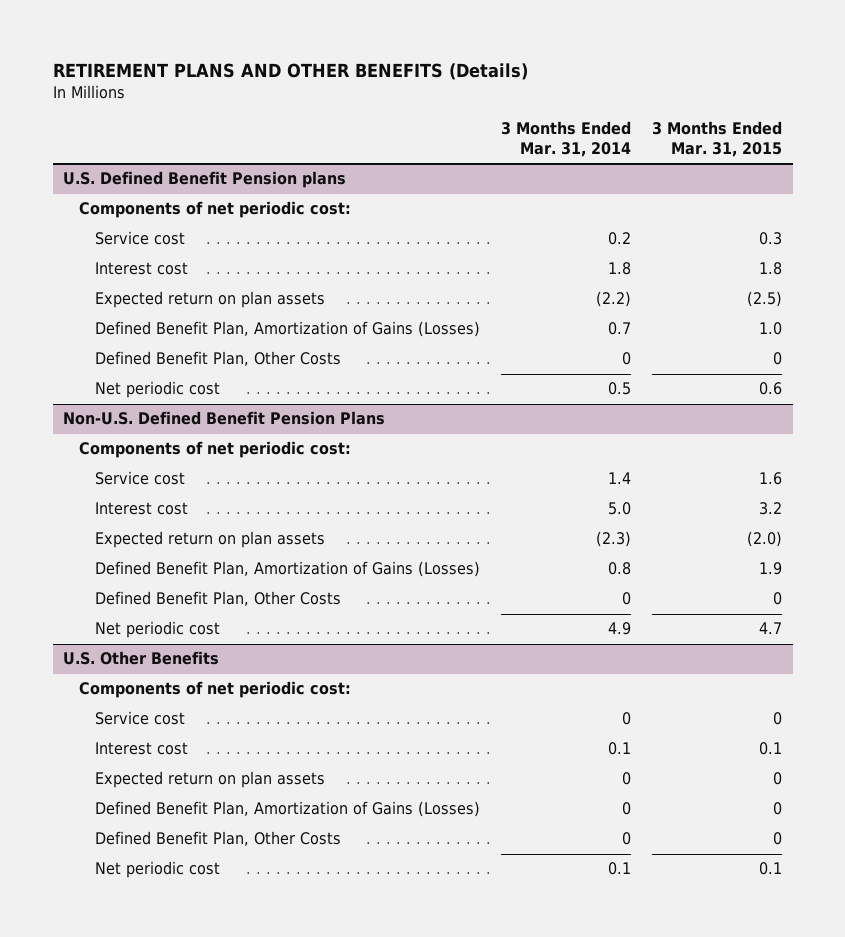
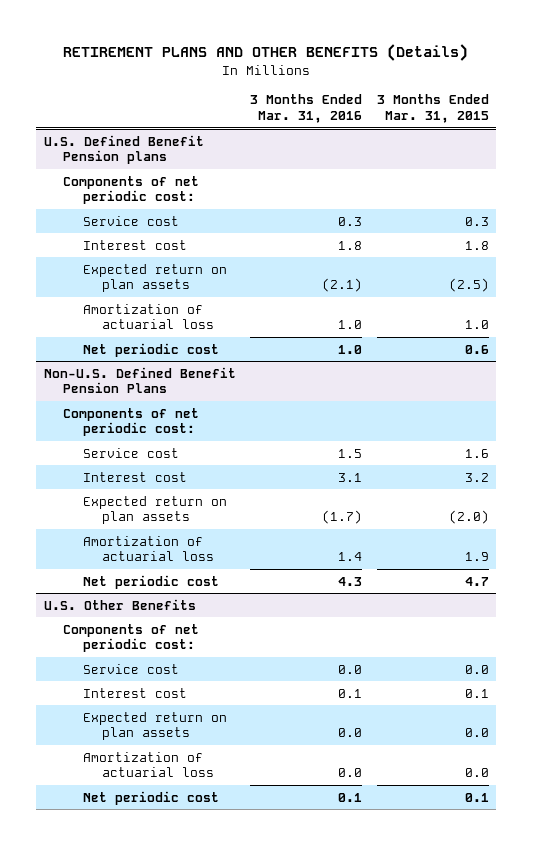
- | 3 Months Ended Mar. 31, 2014 | 3 Months Ended Mar. 31, 2015
+ | 3 Months Ended Mar. 31, 2016 | 3 Months Ended Mar. 31, 2015
@ U.S. Defined Benefit Pension plans
- Defined Benefit Plan, Amortization of Gains (Losses) | 0.7 | 1.0
- Defined Benefit Plan, Other Costs | 0 | 0
+ Amortization of actuarial loss | 1.0 | 1.0
@ Non-U.S. Defined Benefit Pension Plans
- Defined Benefit Plan, Amortization of Gains (Losses) | 0.8 | 1.9
- Defined Benefit Plan, Other Costs | 0 | 0
+ Amortization of actuarial loss | 1.4 | 1.9
@ U.S. Other Benefits
- Service cost | 0 | 0
+ Service cost | 0.0 | 0.0
- Expected return on plan assets | 0 | 0
- Defined Benefit Plan, Amortization of Gains (Losses) | 0 | 0
- Defined Benefit Plan, Other Costs | 0 | 0
+ Expected return on plan assets | 0.0 | 0.0
+ Amortization of actuarial loss | 0.0 | 0.0

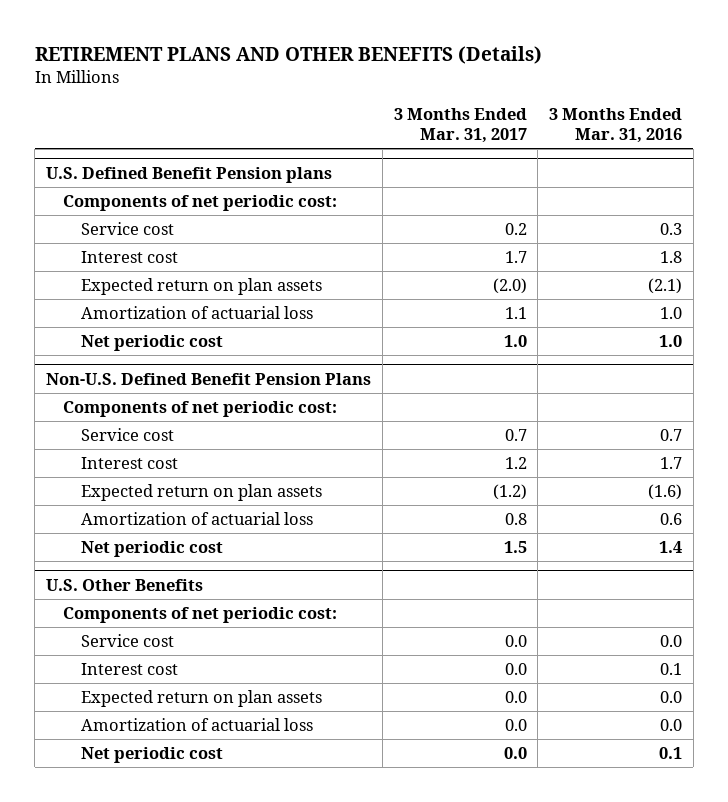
- | 3 Months Ended Mar. 31, 2016 | 3 Months Ended Mar. 31, 2015
+ | 3 Months Ended Mar. 31, 2017 | 3 Months Ended Mar. 31, 2016
@ Non-U.S. Defined Benefit Pension Plans
- Service cost | 1.5 | 1.6
- Interest cost | 3.1 | 3.2
- Expected return on plan assets | (1.7) | (2.0)
- Amortization of actuarial loss | 1.4 | 1.9
- Net periodic cost | 4.3 | 4.7
+ Service cost | 0.7 | 0.7
+ Interest cost | 1.2 | 1.7
+ Expected return on plan assets | (1.2) | (1.6)
+ Amortization of actuarial loss | 0.8 | 0.6
+ Net periodic cost | 1.5 | 1.4

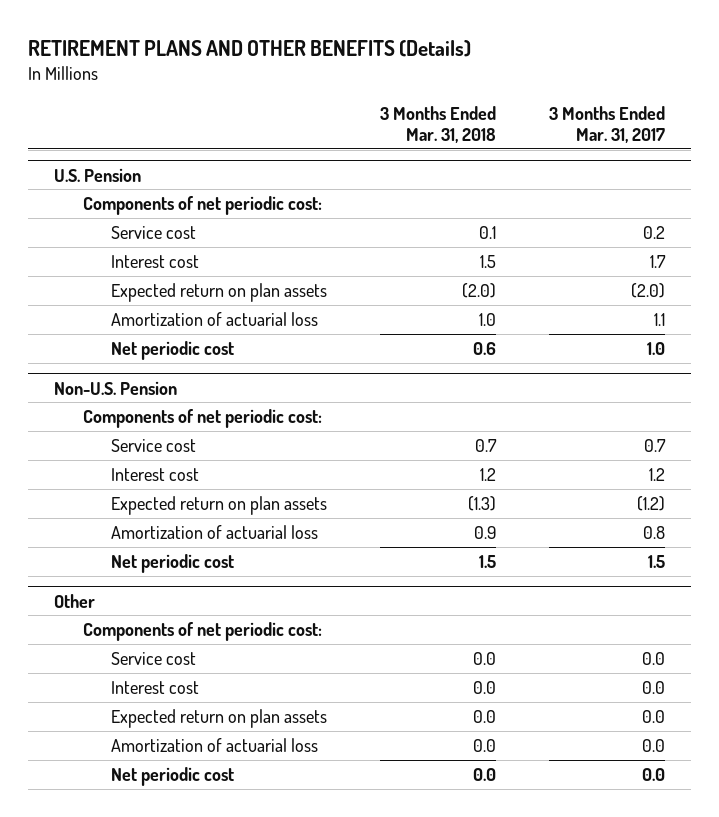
- | 3 Months Ended Mar. 31, 2017 | 3 Months Ended Mar. 31, 2016
+ | 3 Months Ended Mar. 31, 2018 | 3 Months Ended Mar. 31, 2017
- U.S. Defined Benefit Pension plans
+ U.S. Pension
- Non-U.S. Defined Benefit Pension Plans
+ Non-U.S. Pension
- U.S. Other Benefits
+ Other

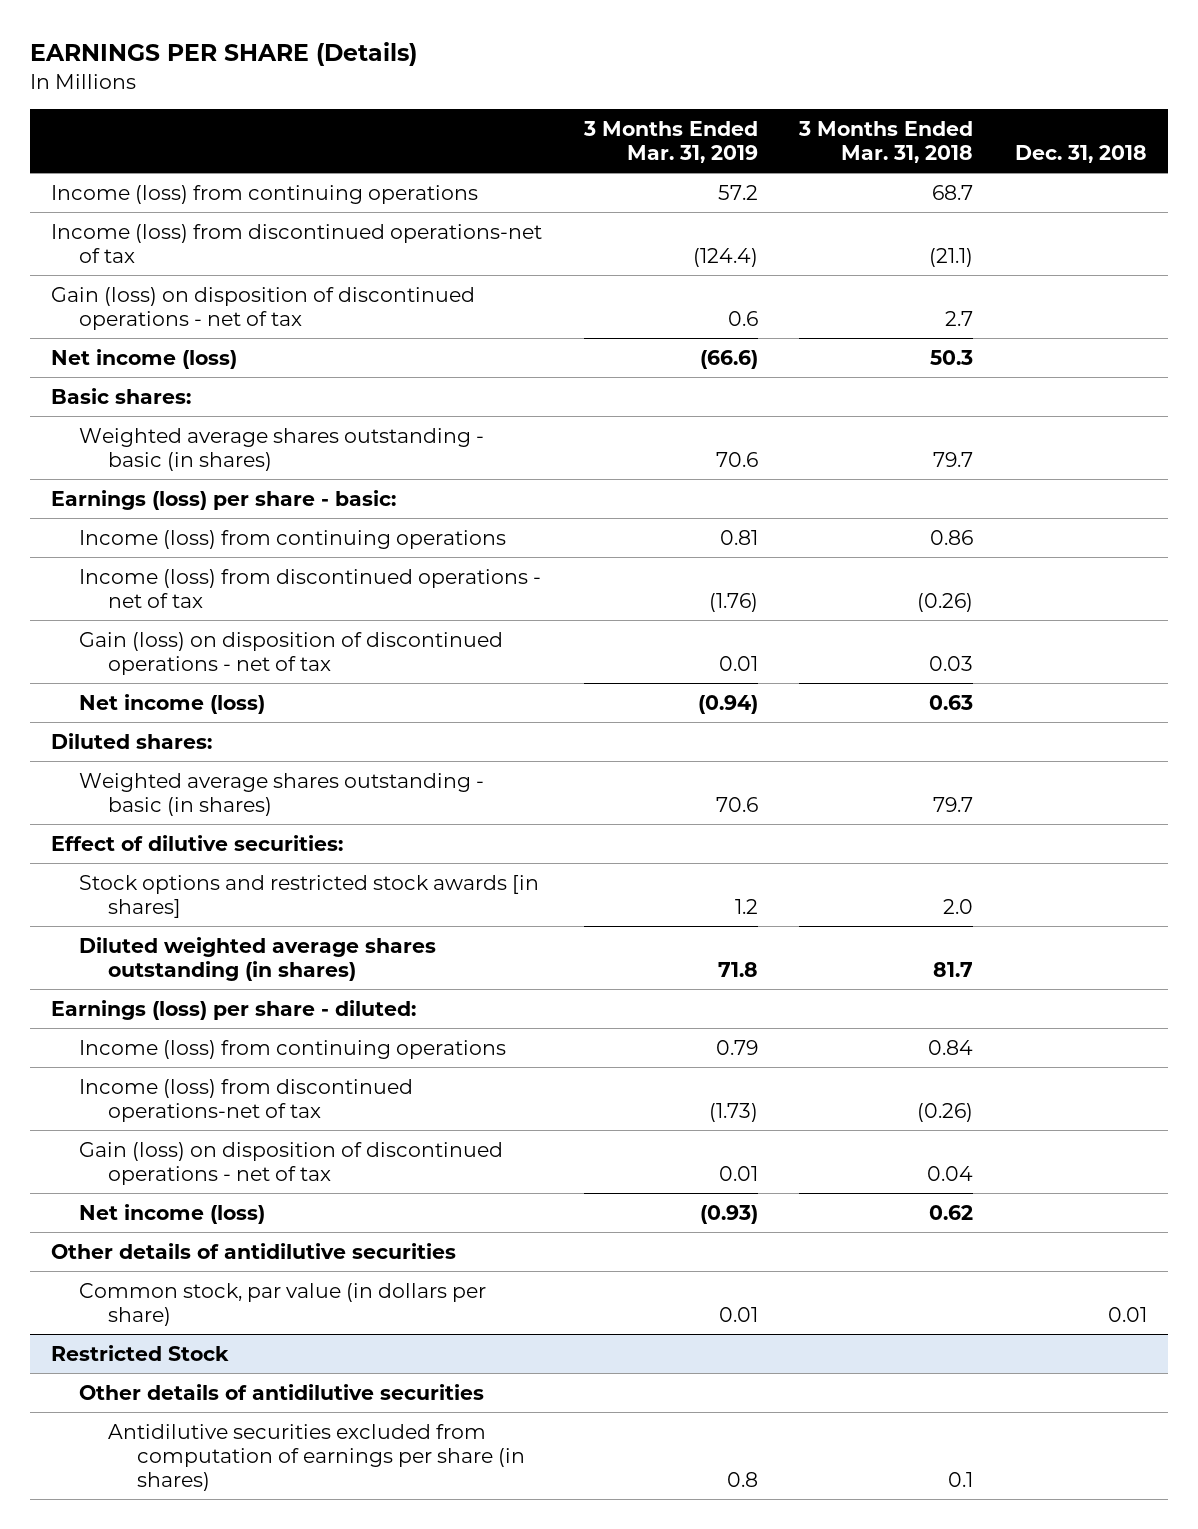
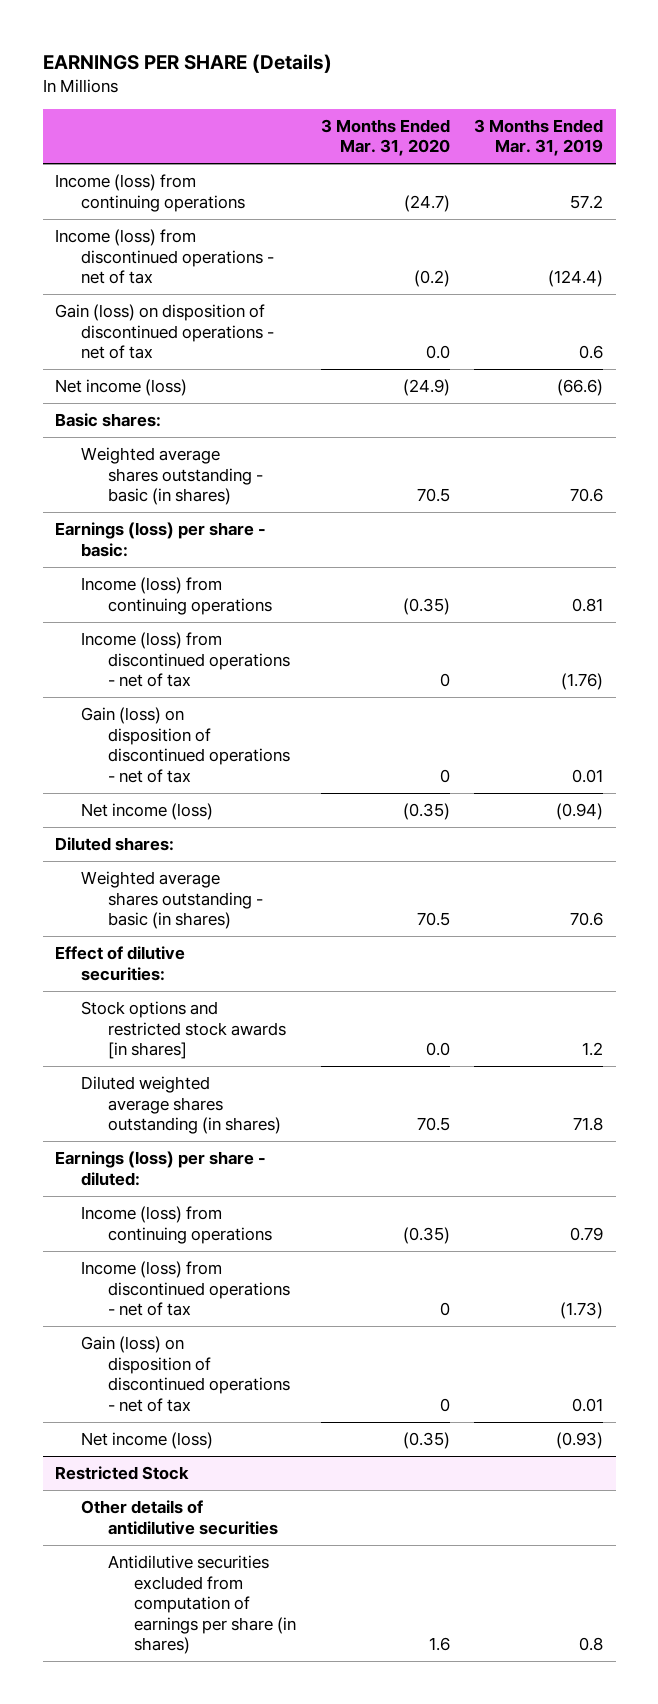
- | 3 Months Ended Mar. 31, 2019 | 3 Months Ended Mar. 31, 2018 | Dec. 31, 2018
+ | 3 Months Ended Mar. 31, 2020 | 3 Months Ended Mar. 31, 2019
- Income (loss) from discontinued operations-net of tax | (124.4) | (21.1) |
+ Income (loss) from discontinued operations - net of tax | (0.2) | (124.4)
- Income (loss) from discontinued operations-net of tax | (1.73) | (0.26) |
+ Income (loss) from discontinued operations - net of tax | 0 | (1.73)
- Other details of antidilutive securities
- Common stock, par value (in dollars per share) | 0.01 | | 0.01

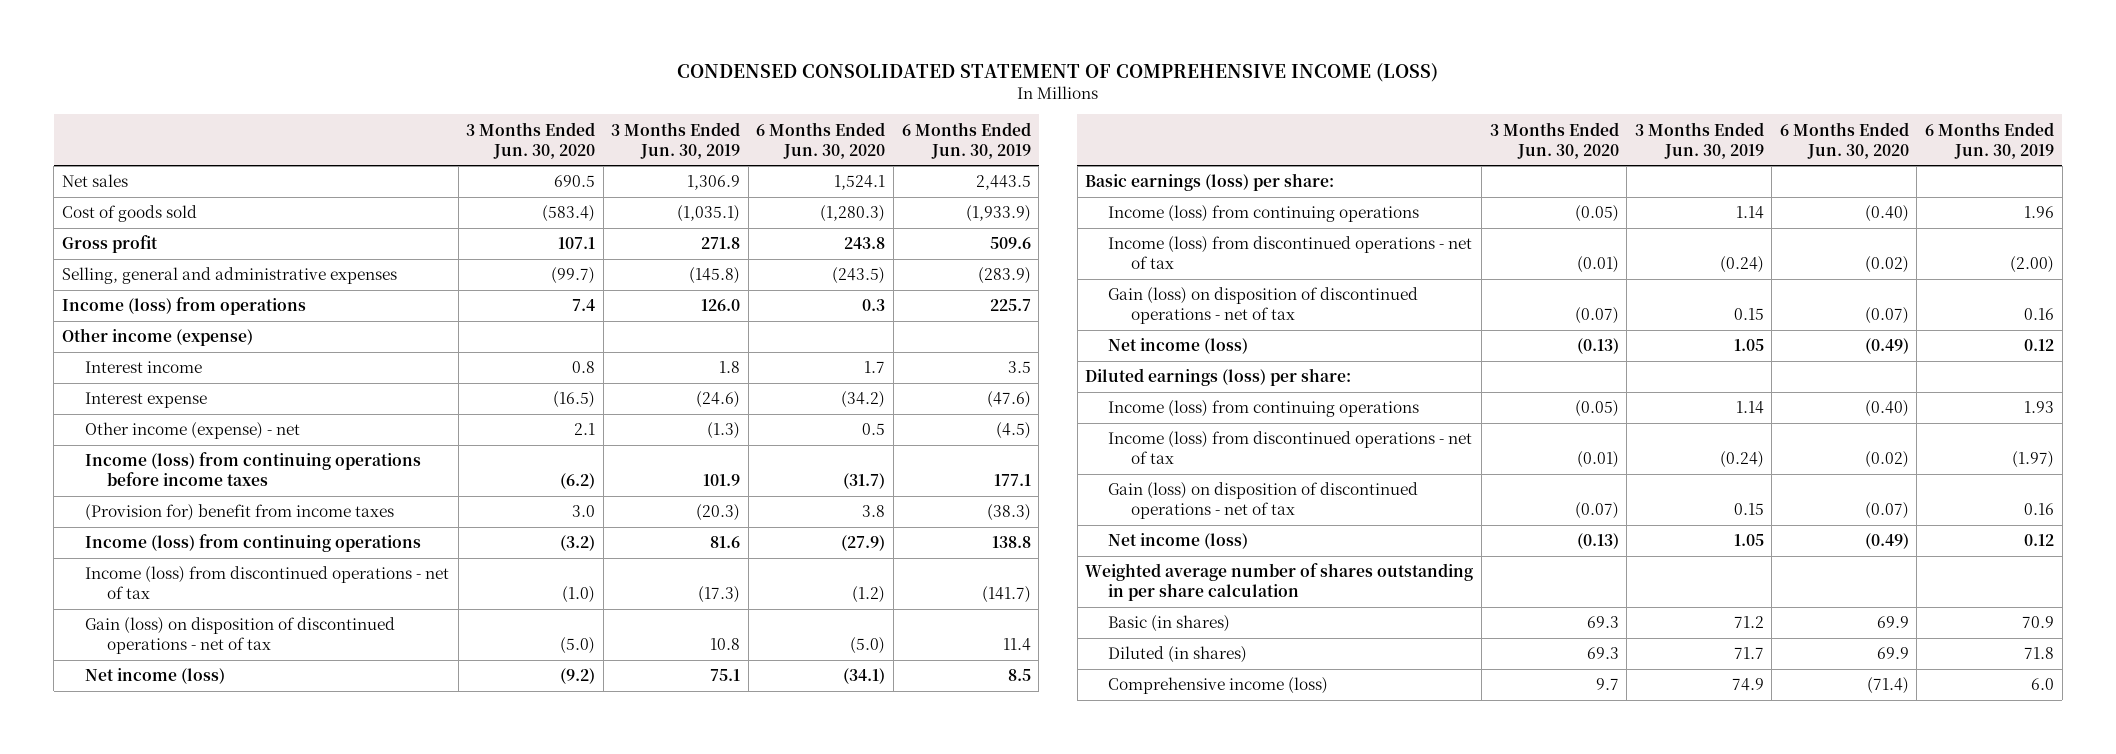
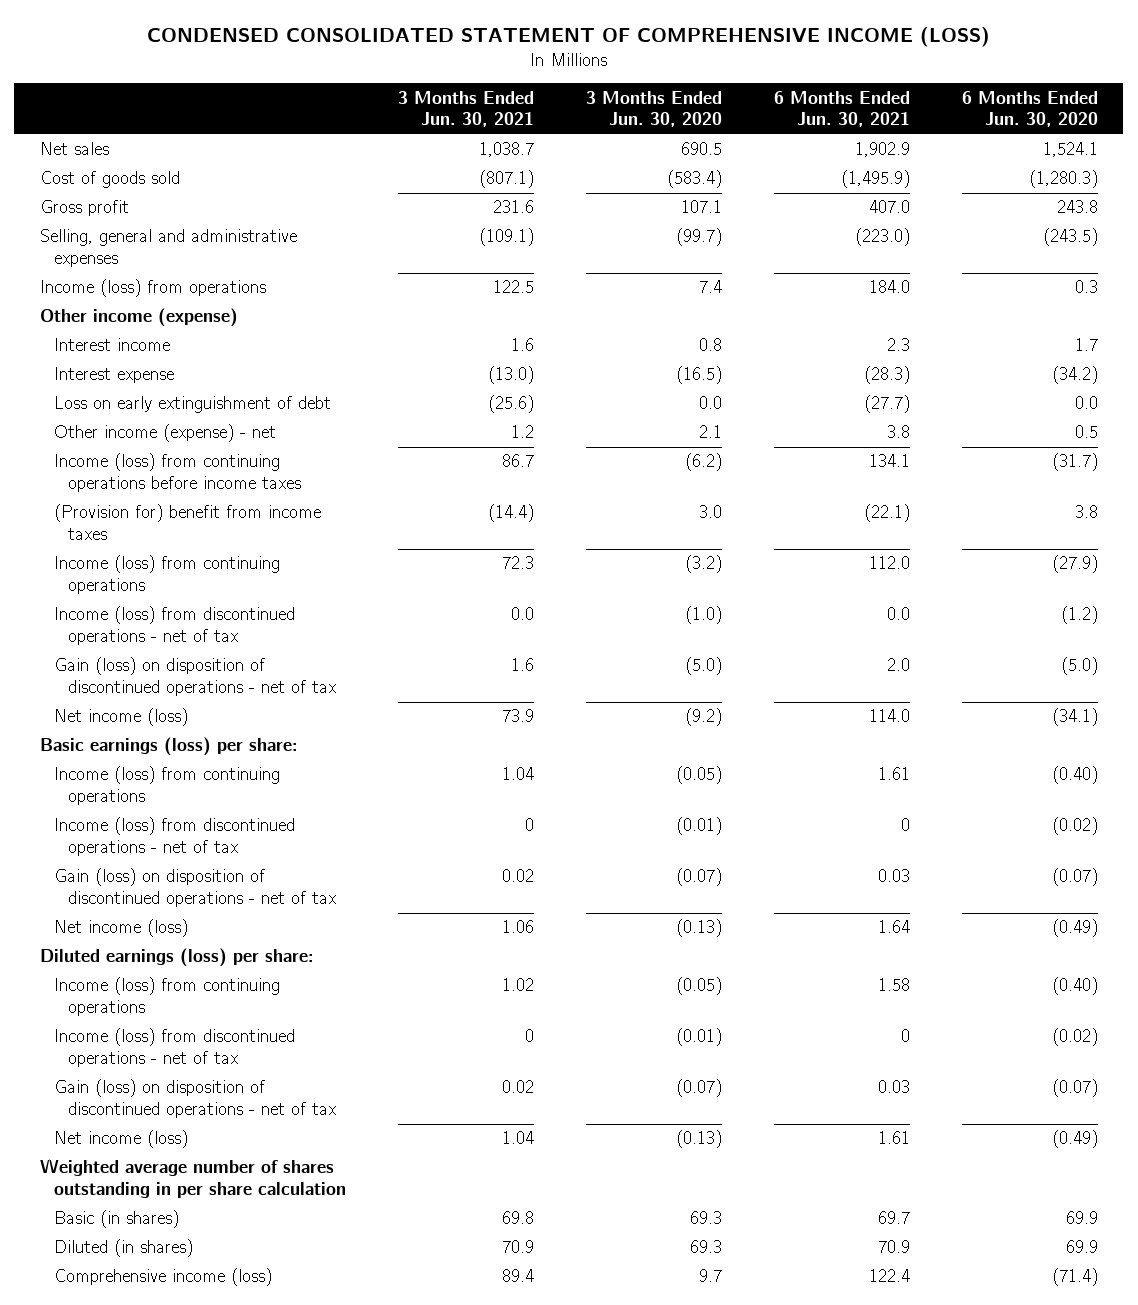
- | 3 Months Ended Jun. 30, 2020 | 3 Months Ended Jun. 30, 2019 | 6 Months Ended Jun. 30, 2020 | 6 Months Ended Jun. 30, 2019
+ | 3 Months Ended Jun. 30, 2021 | 3 Months Ended Jun. 30, 2020 | 6 Months Ended Jun. 30, 2021 | 6 Months Ended Jun. 30, 2020
+ Loss on early extinguishment of debt | (25.6) | 0.0 | (27.7) | 0.0

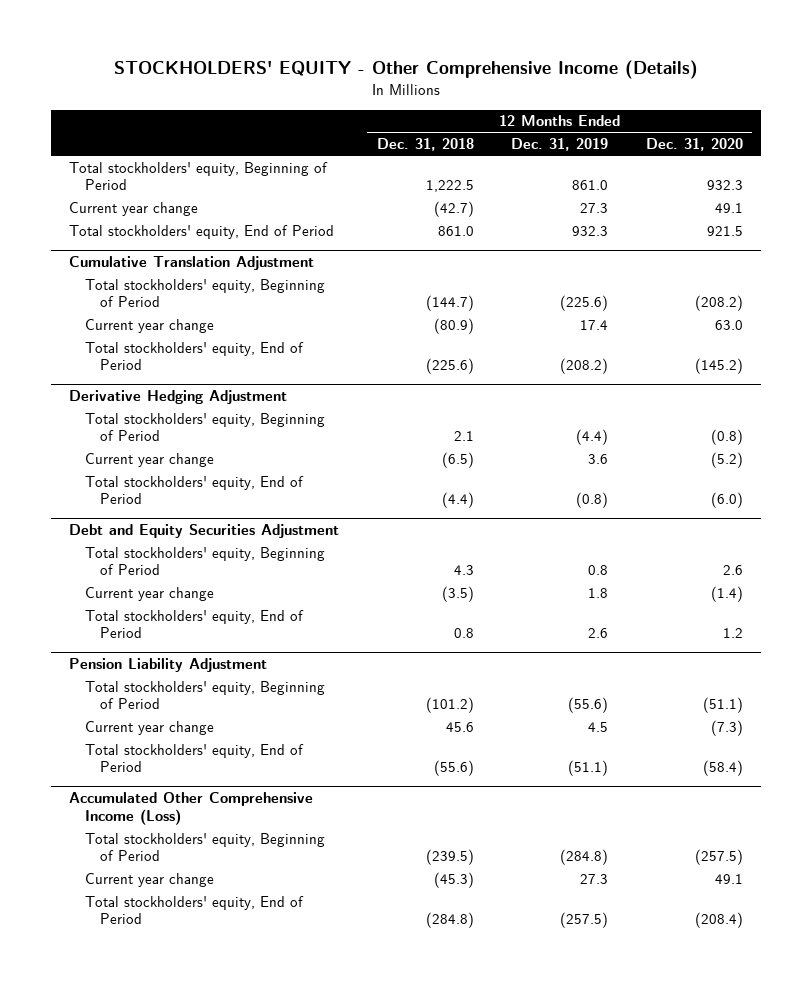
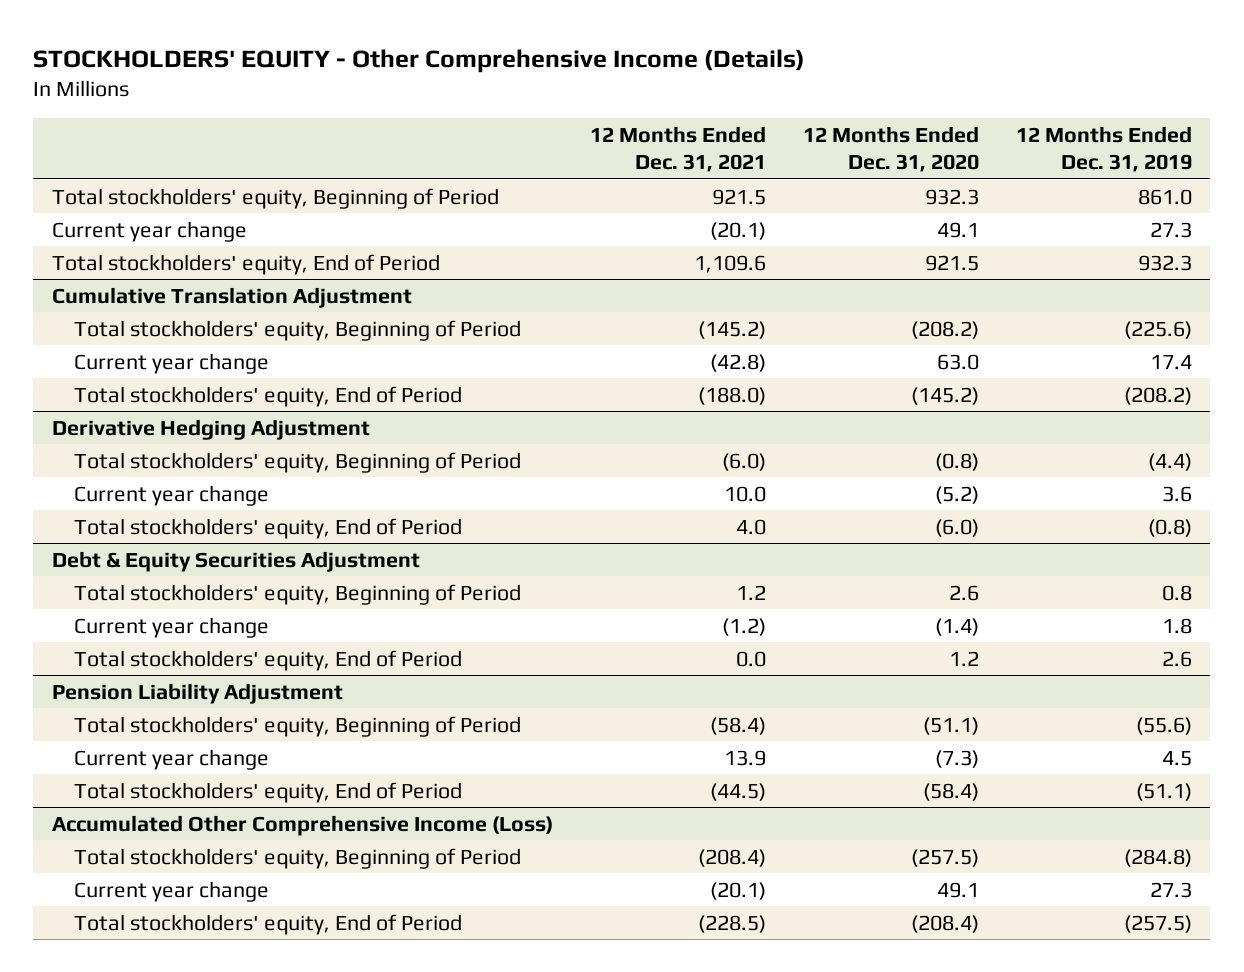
- | 12 Months Ended Dec. 31, 2018 | 12 Months Ended Dec. 31, 2019 | 12 Months Ended Dec. 31, 2020
+ | 12 Months Ended Dec. 31, 2021 | 12 Months Ended Dec. 31, 2020 | 12 Months Ended Dec. 31, 2019
- Debt and Equity Securities Adjustment
+ Debt & Equity Securities Adjustment

